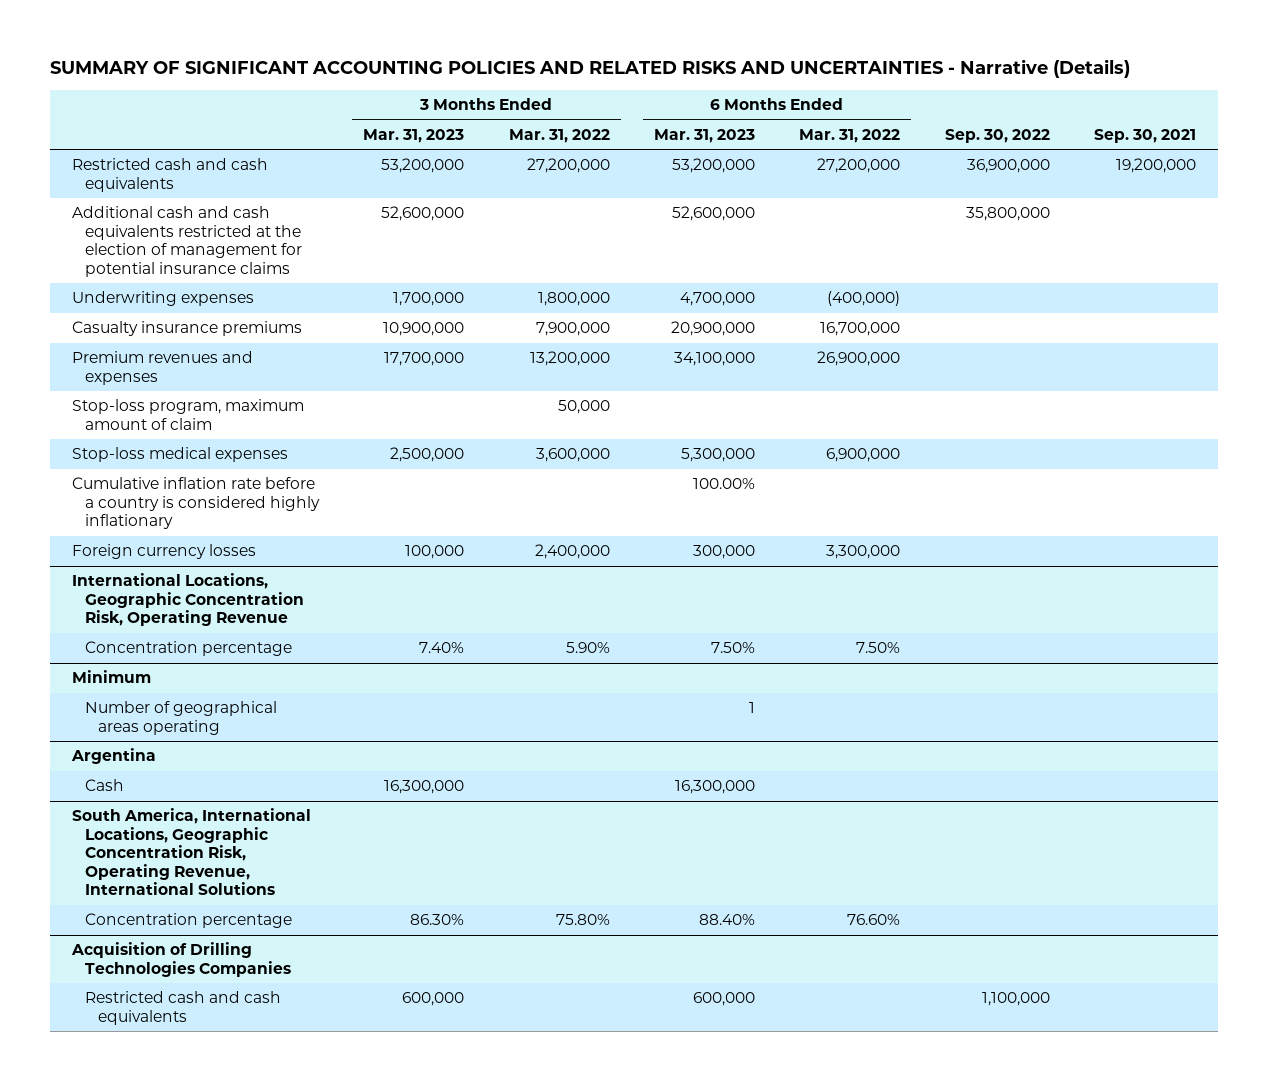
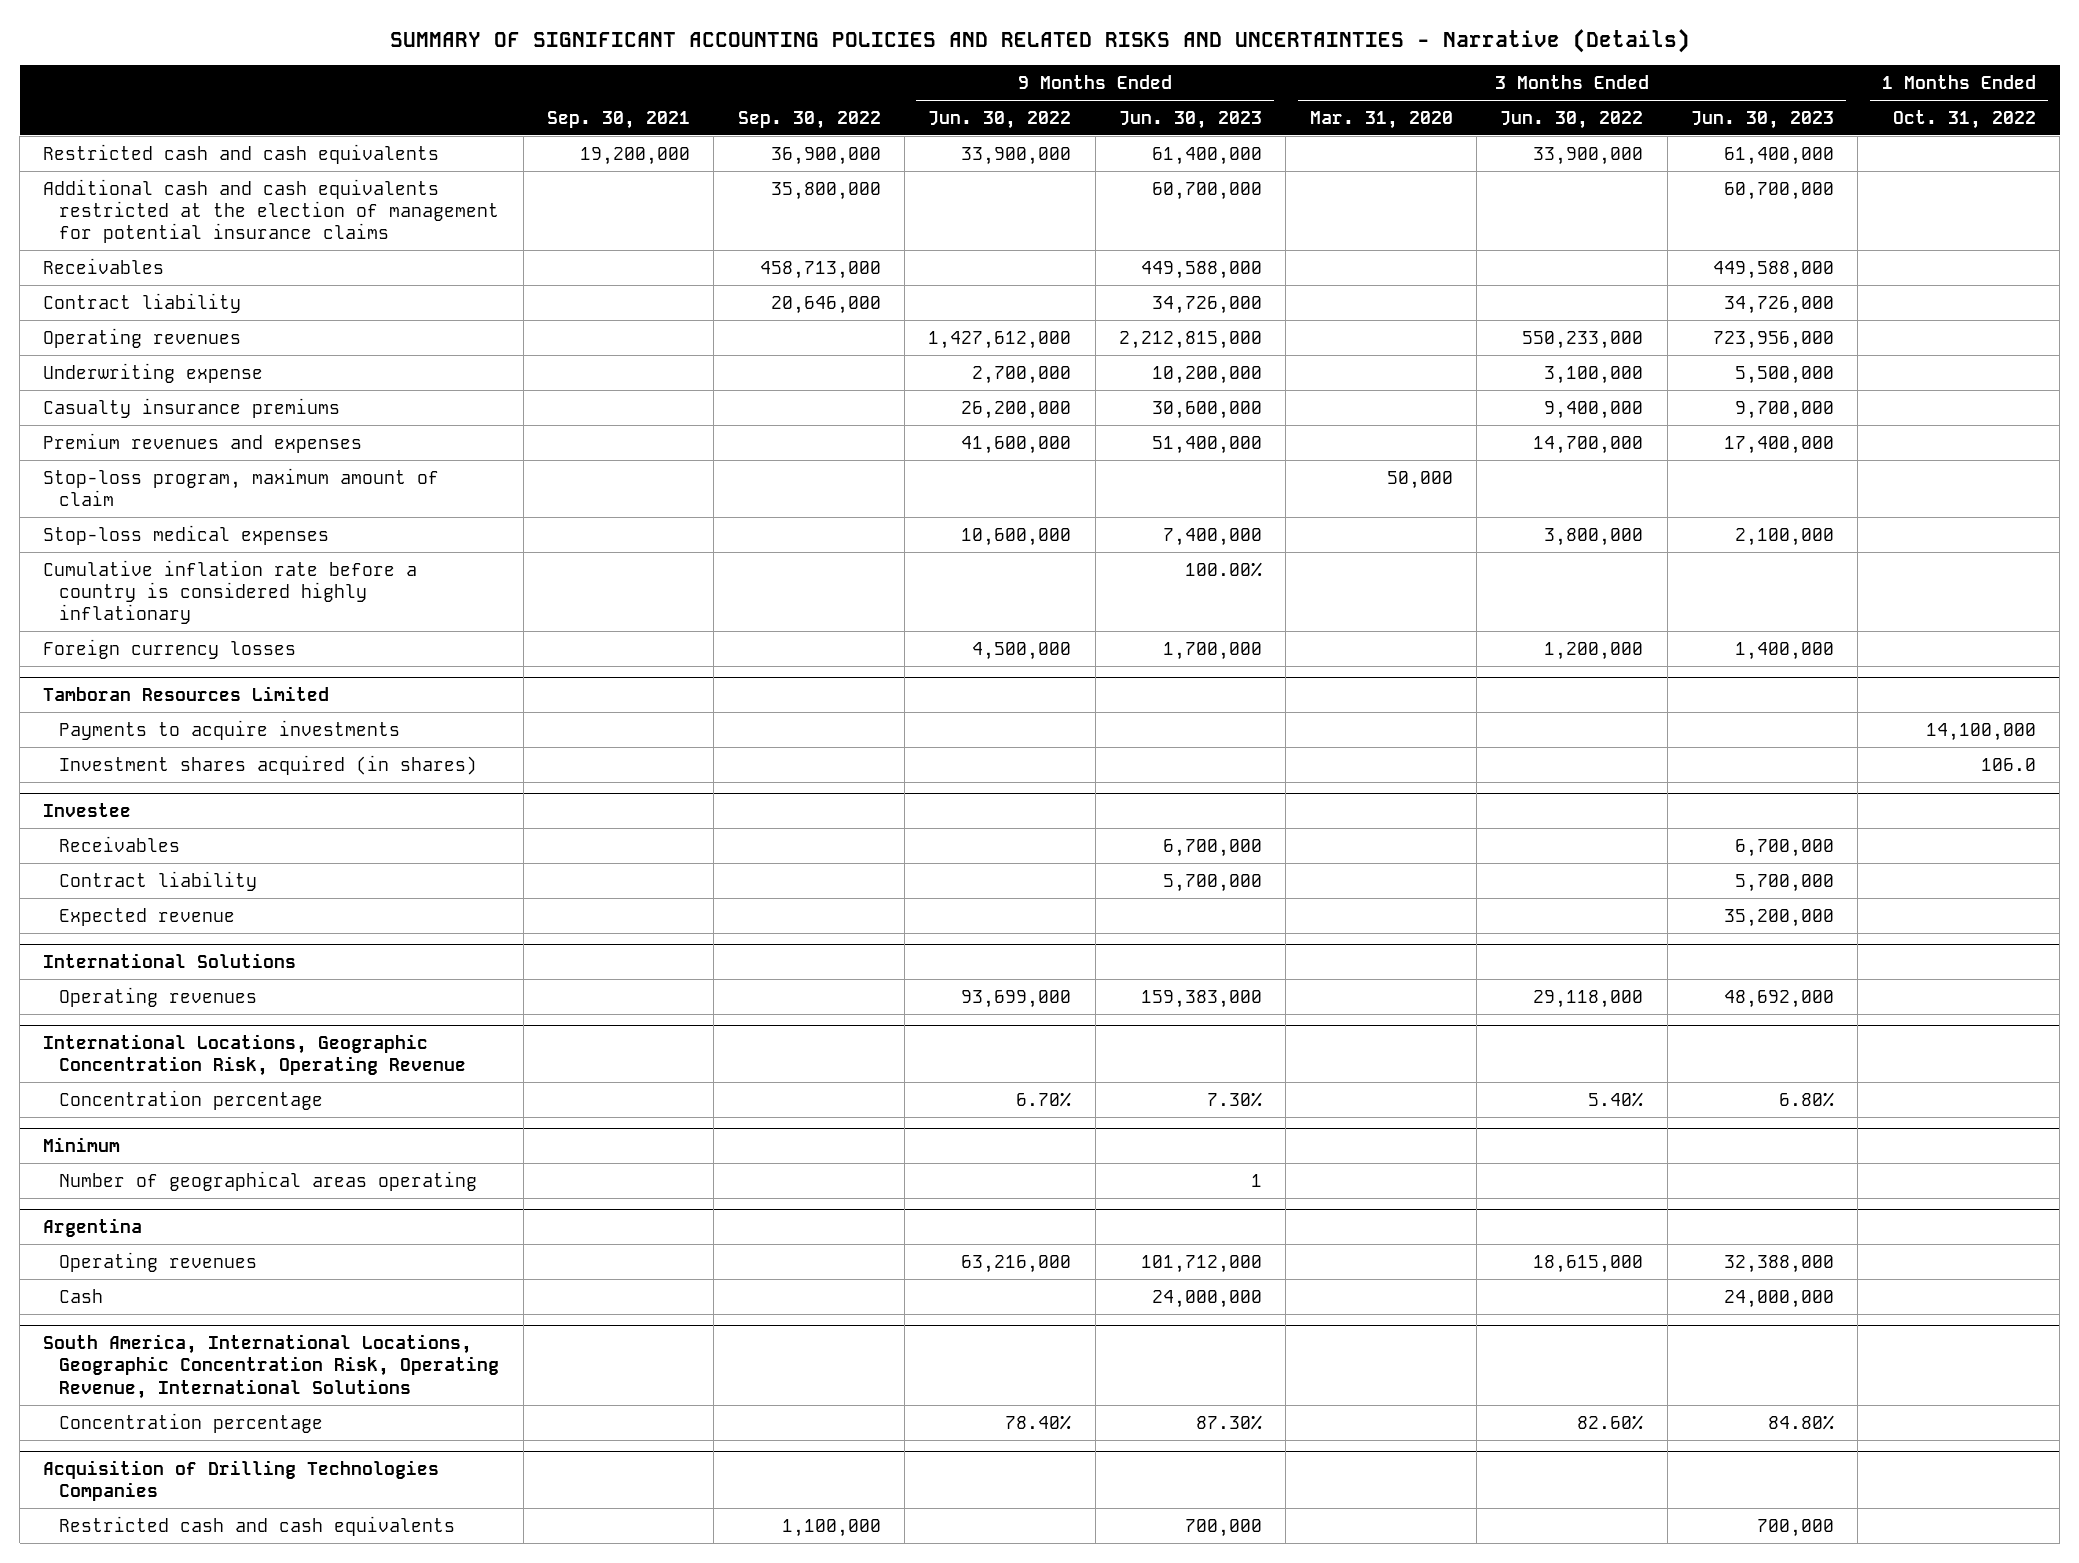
- | 3 Months Ended Mar. 31, 2023 | 3 Months Ended Mar. 31, 2022 | 6 Months Ended Mar. 31, 2023 | 6 Months Ended Mar. 31, 2022 | Sep. 30, 2022 | Sep. 30, 2021
+ | Sep. 30, 2021 | Sep. 30, 2022 | 9 Months Ended Jun. 30, 2022 | 9 Months Ended Jun. 30, 2023 | 3 Months Ended Mar. 31, 2020 | 3 Months Ended Jun. 30, 2022 | 3 Months Ended Jun. 30, 2023 | 1 Months Ended Oct. 31, 2022
- Underwriting expenses | 1,700,000 | 1,800,000 | 4,700,000 | (400,000) | |
+ Receivables | | 458,713,000 | | 449,588,000 | | | 449,588,000 |
+ Contract liability | | 20,646,000 | | 34,726,000 | | | 34,726,000 |
+ Operating revenues | | | 1,427,612,000 | 2,212,815,000 | | 550,233,000 | 723,956,000 |
+ Underwriting expense | | | 2,700,000 | 10,200,000 | | 3,100,000 | 5,500,000 |
+ Tamboran Resources Limited
+ Payments to acquire investments | | | | | | | | 14,100,000
+ Investment shares acquired (in shares) | | | | | | | | 106.0
+ Investee
+ Receivables | | | | 6,700,000 | | | 6,700,000 |
+ Contract liability | | | | 5,700,000 | | | 5,700,000 |
+ Expected revenue | | | | | | | 35,200,000 |
+ International Solutions
+ Operating revenues | | | 93,699,000 | 159,383,000 | | 29,118,000 | 48,692,000 |
@ Argentina
+ Operating revenues | | | 63,216,000 | 101,712,000 | | 18,615,000 | 32,388,000 |

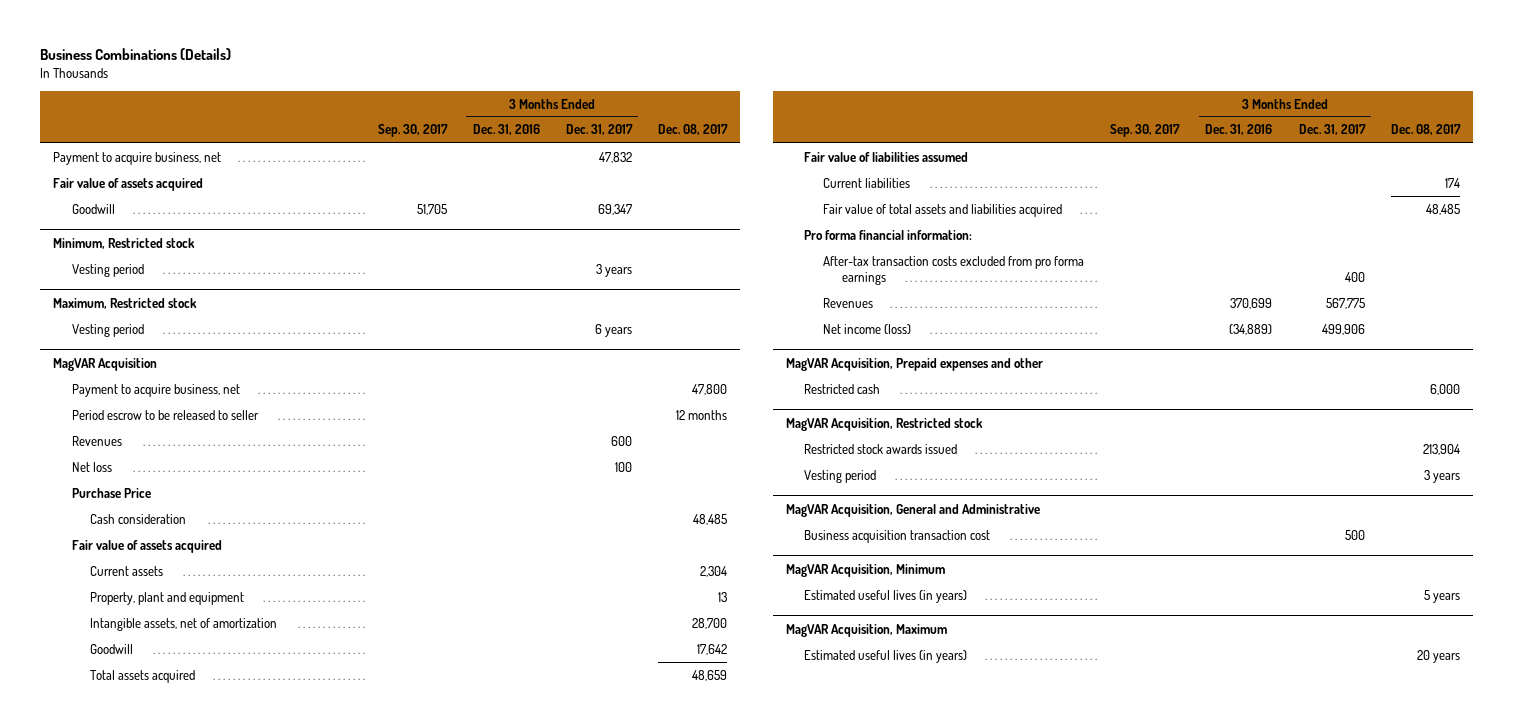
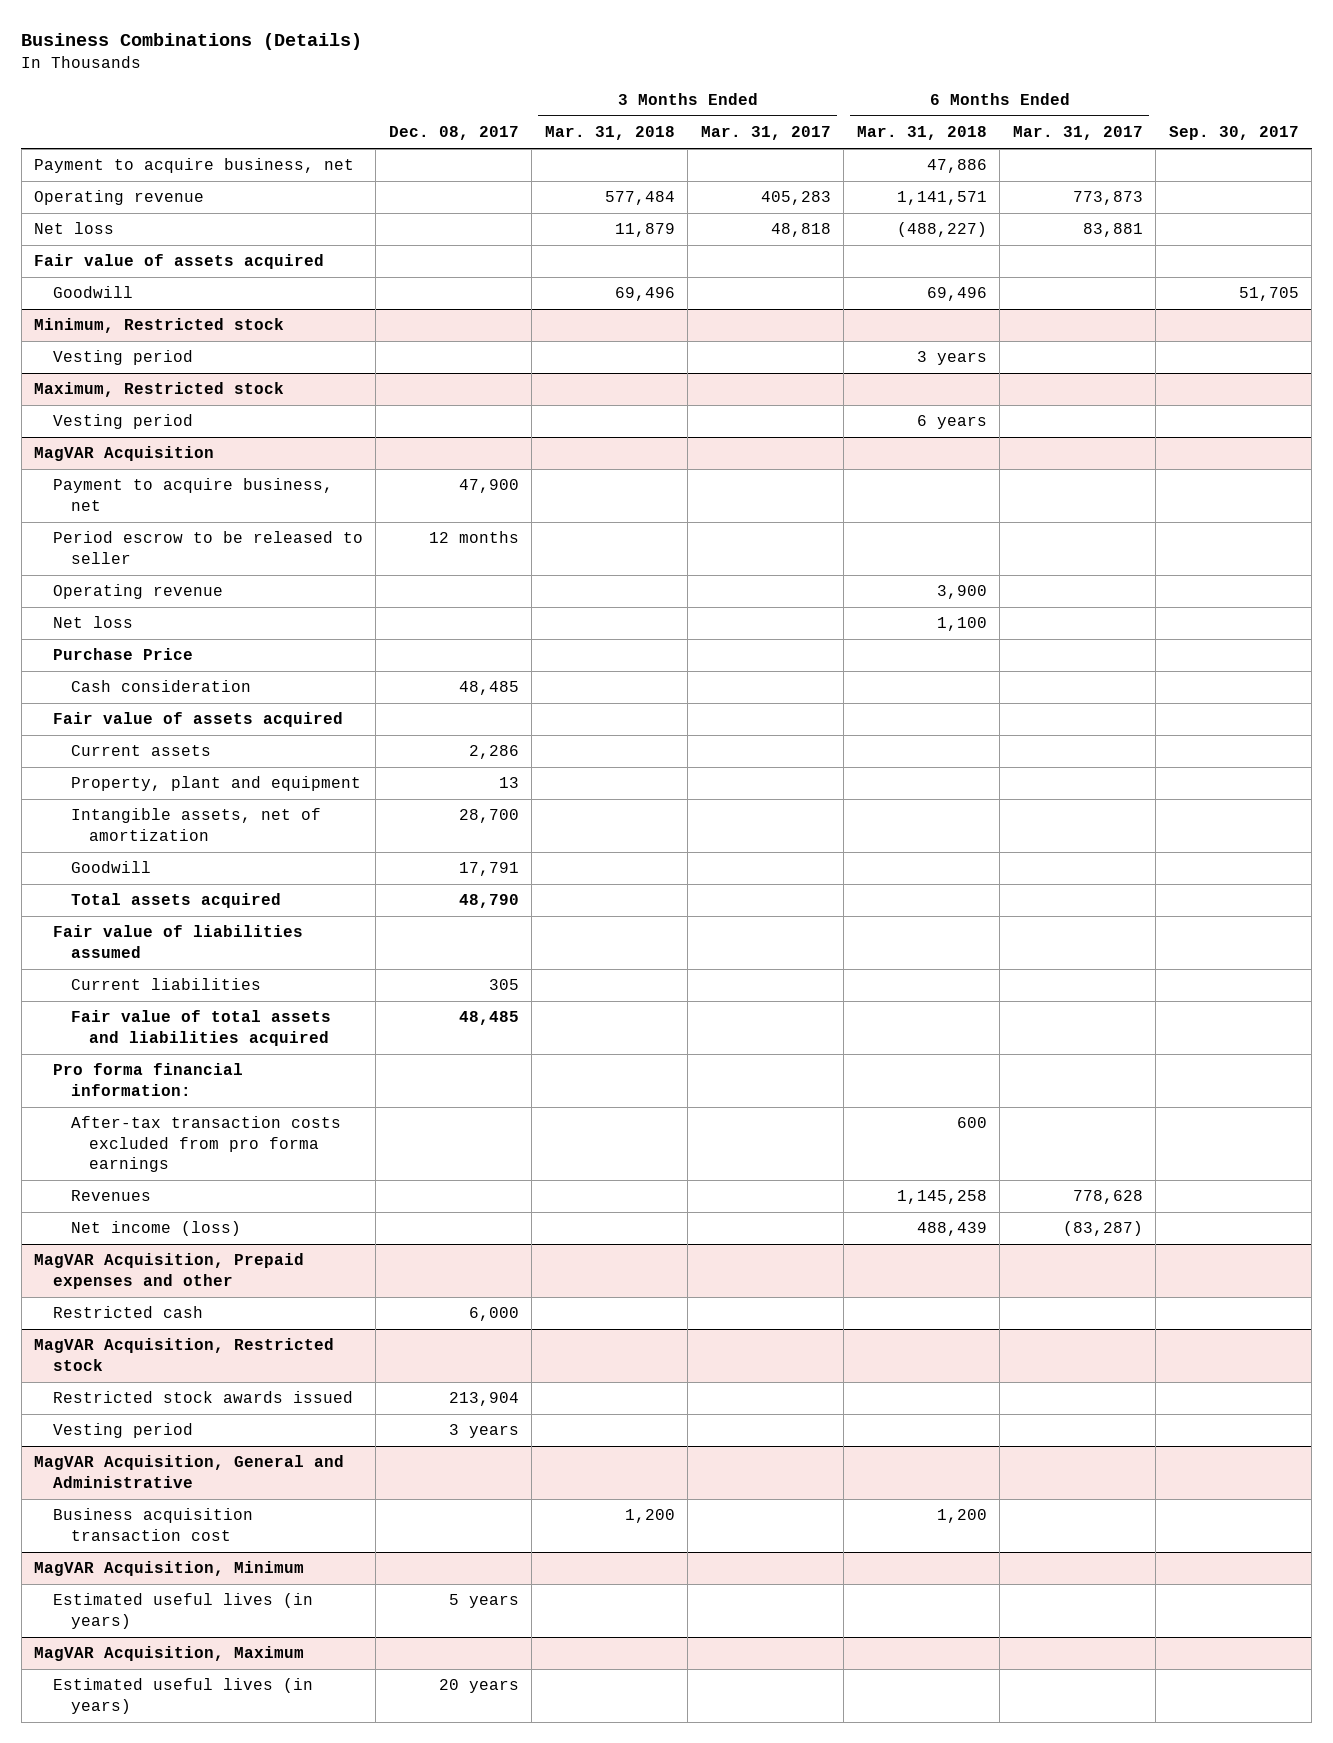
- | Sep. 30, 2017 | 3 Months Ended Dec. 31, 2016 | 3 Months Ended Dec. 31, 2017 | Dec. 08, 2017
+ | Dec. 08, 2017 | 3 Months Ended Mar. 31, 2018 | 3 Months Ended Mar. 31, 2017 | 6 Months Ended Mar. 31, 2018 | 6 Months Ended Mar. 31, 2017 | Sep. 30, 2017
+ Operating revenue | | 577,484 | 405,283 | 1,141,571 | 773,873 |
+ Net loss | | 11,879 | 48,818 | (488,227) | 83,881 |
@ MagVAR Acquisition
- Payment to acquire business, net | | | | 47,800
+ Payment to acquire business, net | 47,900 | | | | |
- Revenues | | | 600 |
+ Operating revenue | | | | 3,900 | |
- Current assets | | | | 2,304
+ Current assets | 2,286 | | | | |
- Goodwill | | | | 17,642
- Total assets acquired | | | | 48,659
+ Goodwill | 17,791 | | | | |
+ Total assets acquired | 48,790 | | | | |
- Current liabilities | | | | 174
+ Current liabilities | 305 | | | | |

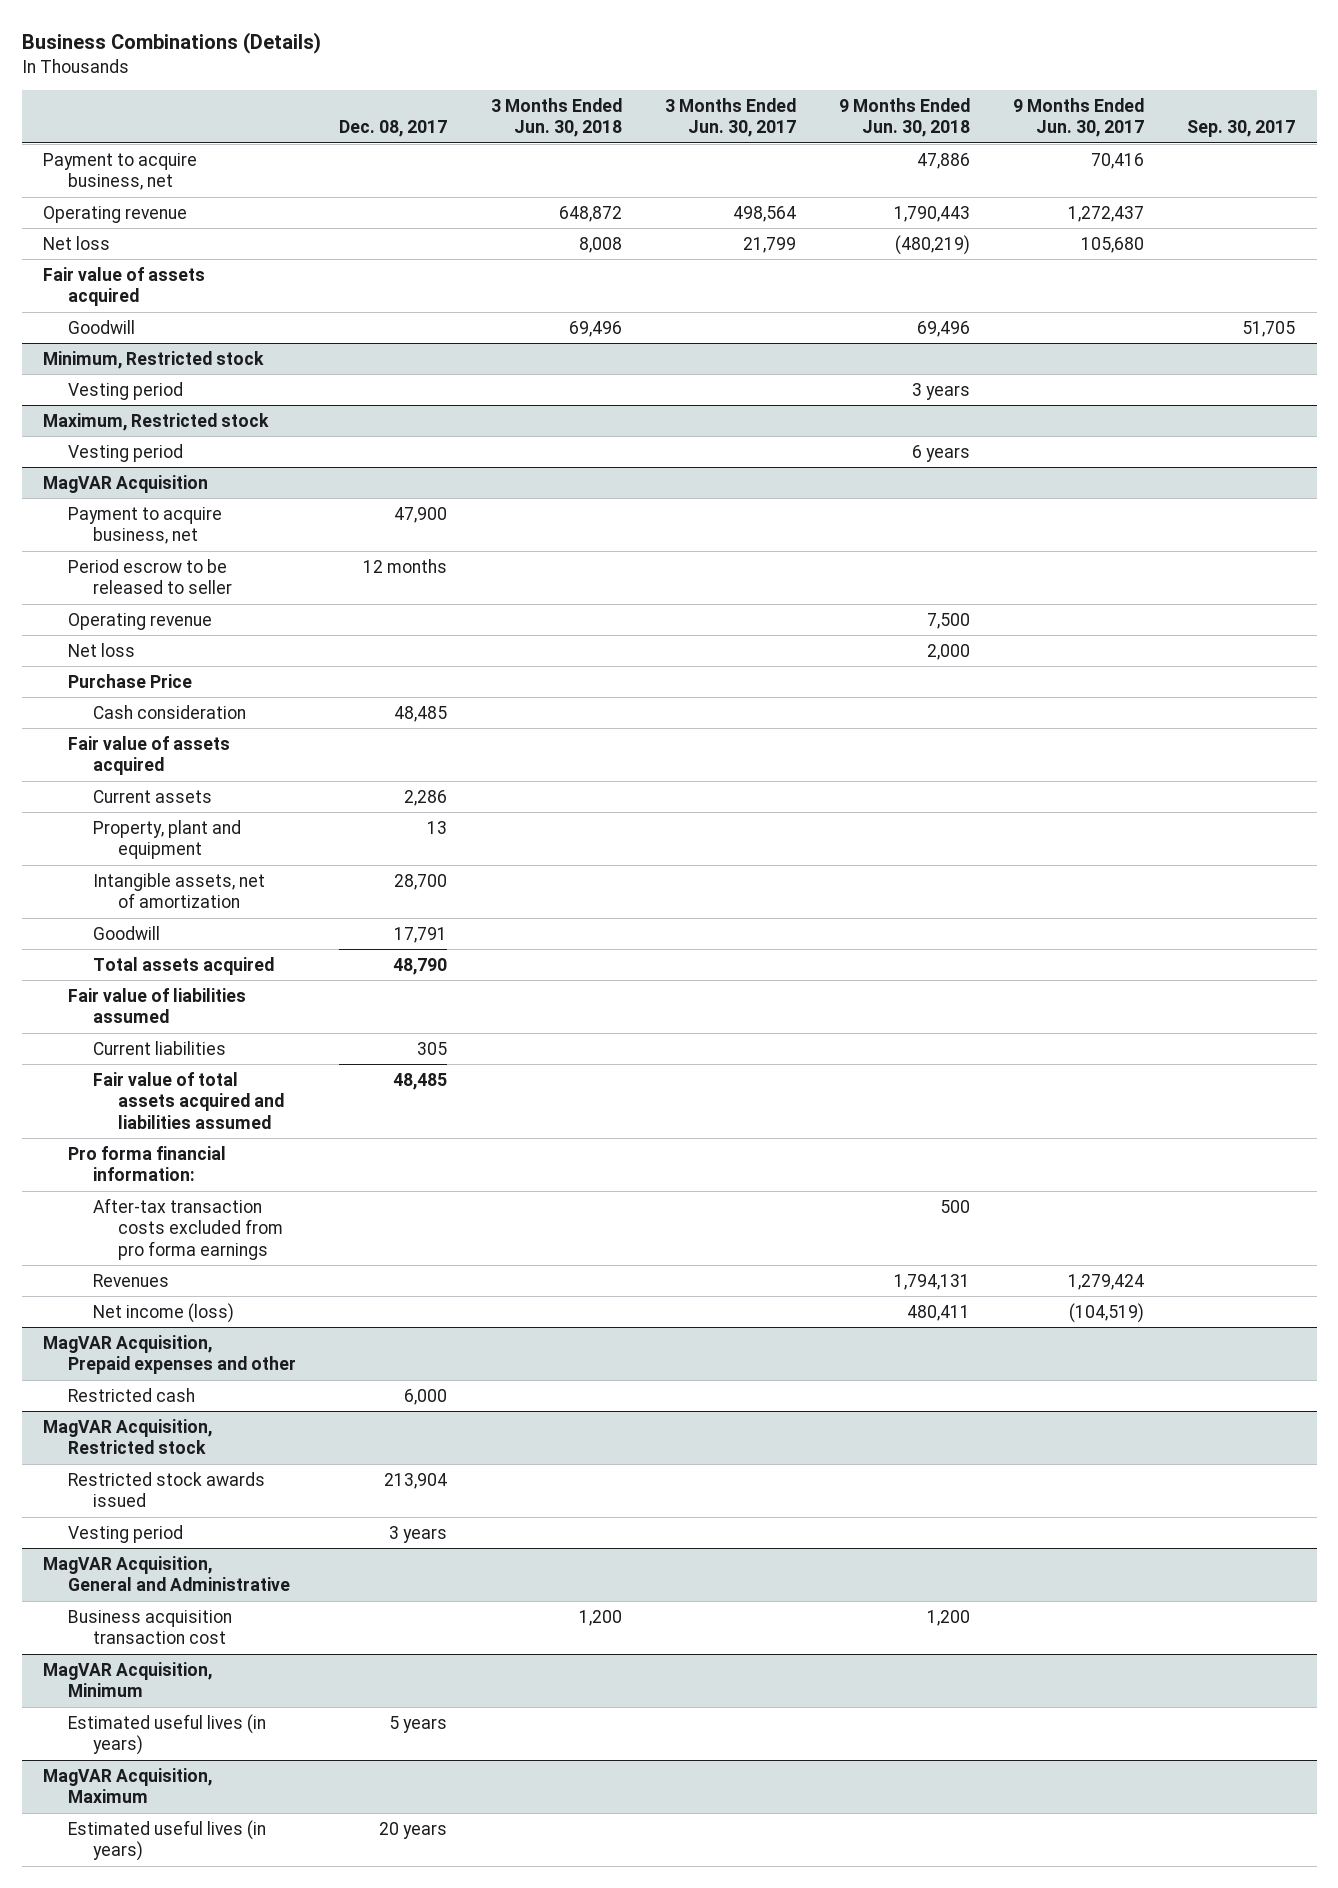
- | Dec. 08, 2017 | 3 Months Ended Mar. 31, 2018 | 3 Months Ended Mar. 31, 2017 | 6 Months Ended Mar. 31, 2018 | 6 Months Ended Mar. 31, 2017 | Sep. 30, 2017
+ | Dec. 08, 2017 | 3 Months Ended Jun. 30, 2018 | 3 Months Ended Jun. 30, 2017 | 9 Months Ended Jun. 30, 2018 | 9 Months Ended Jun. 30, 2017 | Sep. 30, 2017
@ MagVAR Acquisition
- Fair value of total assets and liabilities acquired | 48,485 | | | | |
+ Fair value of total assets acquired and liabilities assumed | 48,485 | | | | |

